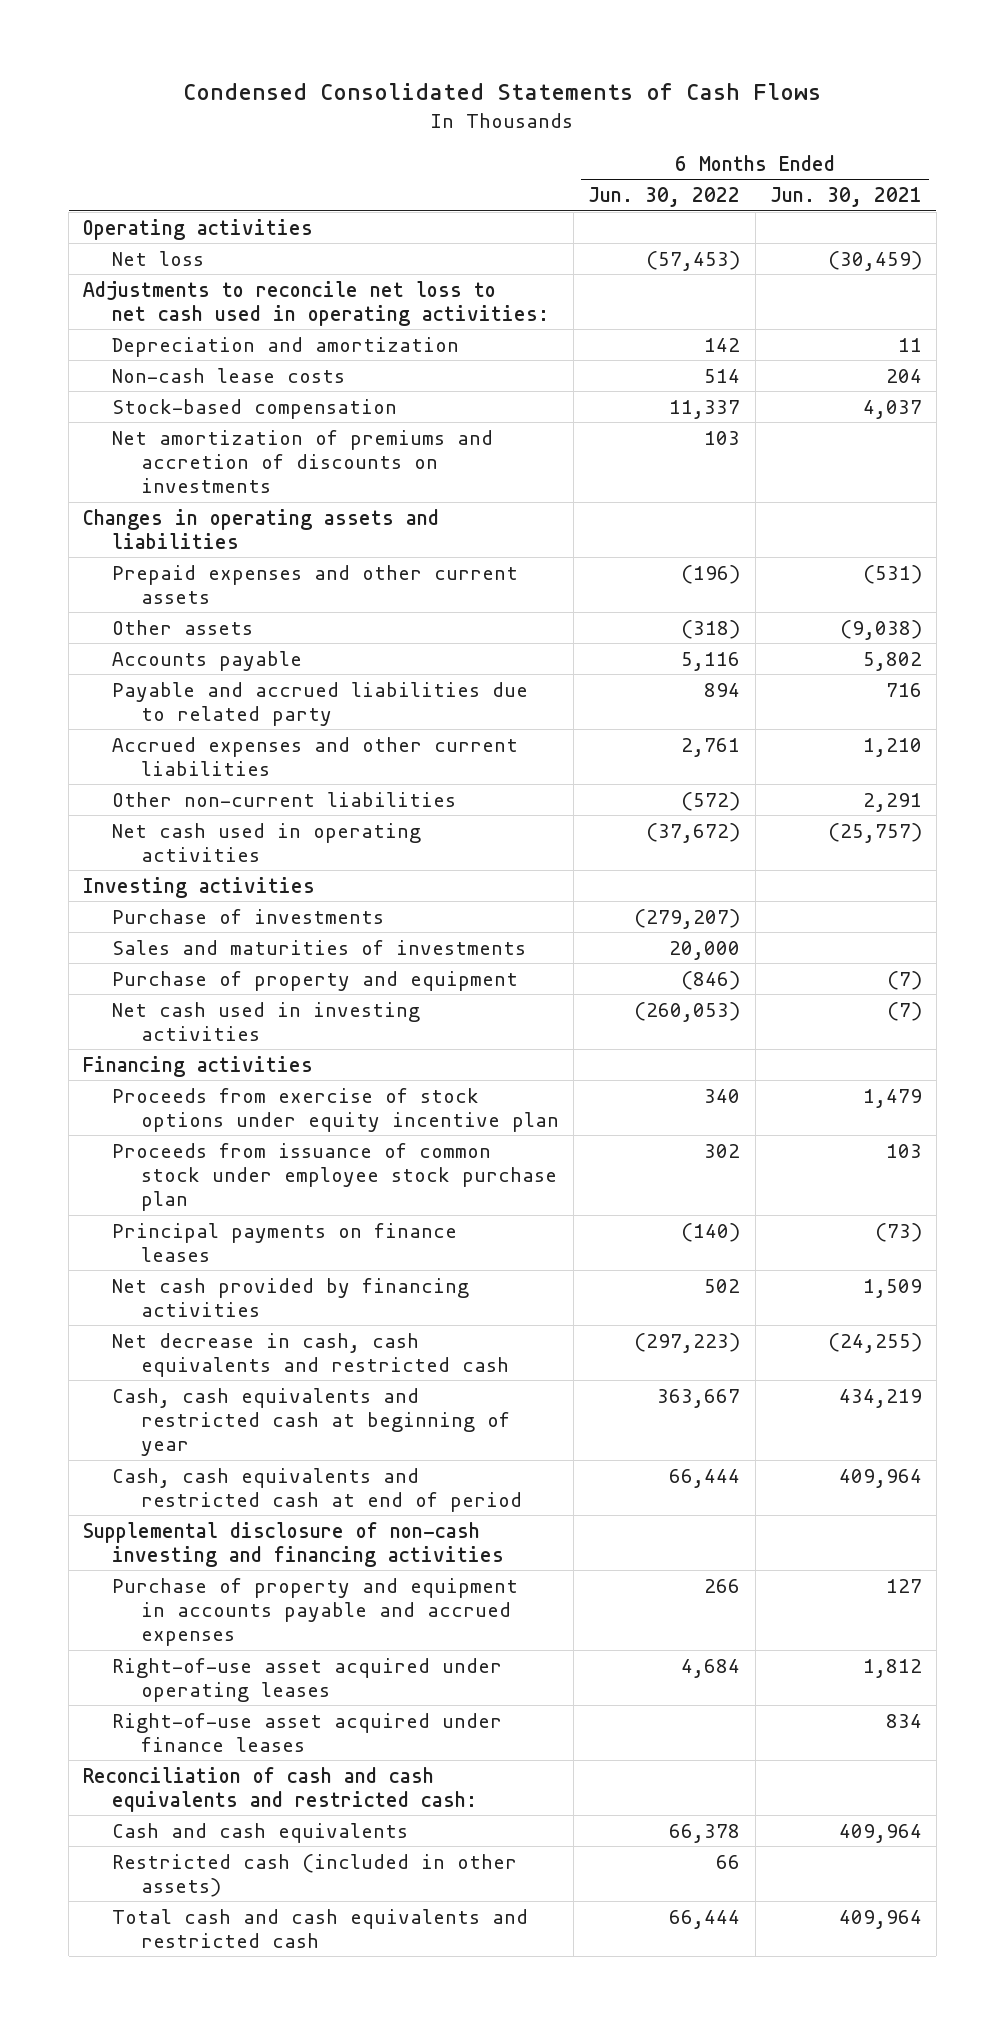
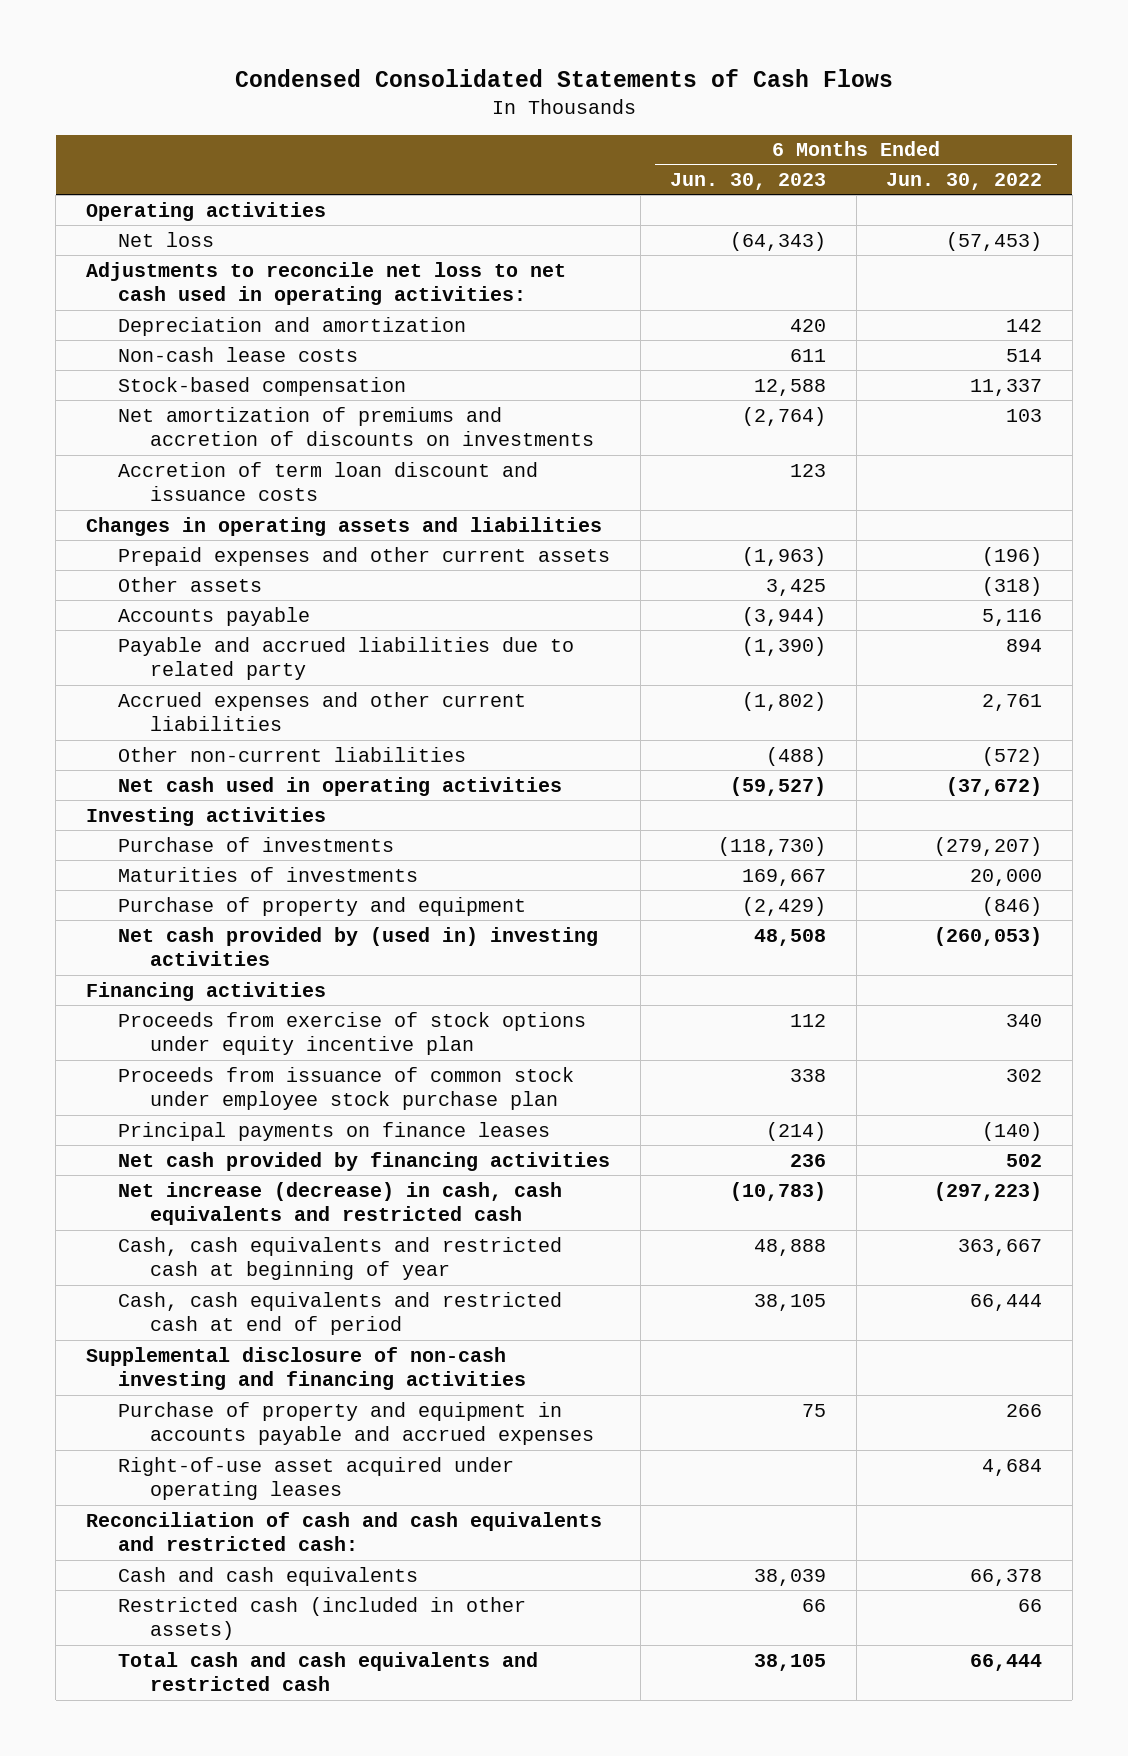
- | 6 Months Ended Jun. 30, 2022 | 6 Months Ended Jun. 30, 2021
+ | 6 Months Ended Jun. 30, 2023 | 6 Months Ended Jun. 30, 2022
+ Accretion of term loan discount and issuance costs | 123 |
- Sales and maturities of investments | 20,000 |
+ Maturities of investments | 169,667 | 20,000
- Net cash used in investing activities | (260,053) | (7)
+ Net cash provided by (used in) investing activities | 48,508 | (260,053)
- Net decrease in cash, cash equivalents and restricted cash | (297,223) | (24,255)
+ Net increase (decrease) in cash, cash equivalents and restricted cash | (10,783) | (297,223)
- Right-of-use asset acquired under finance leases | | 834

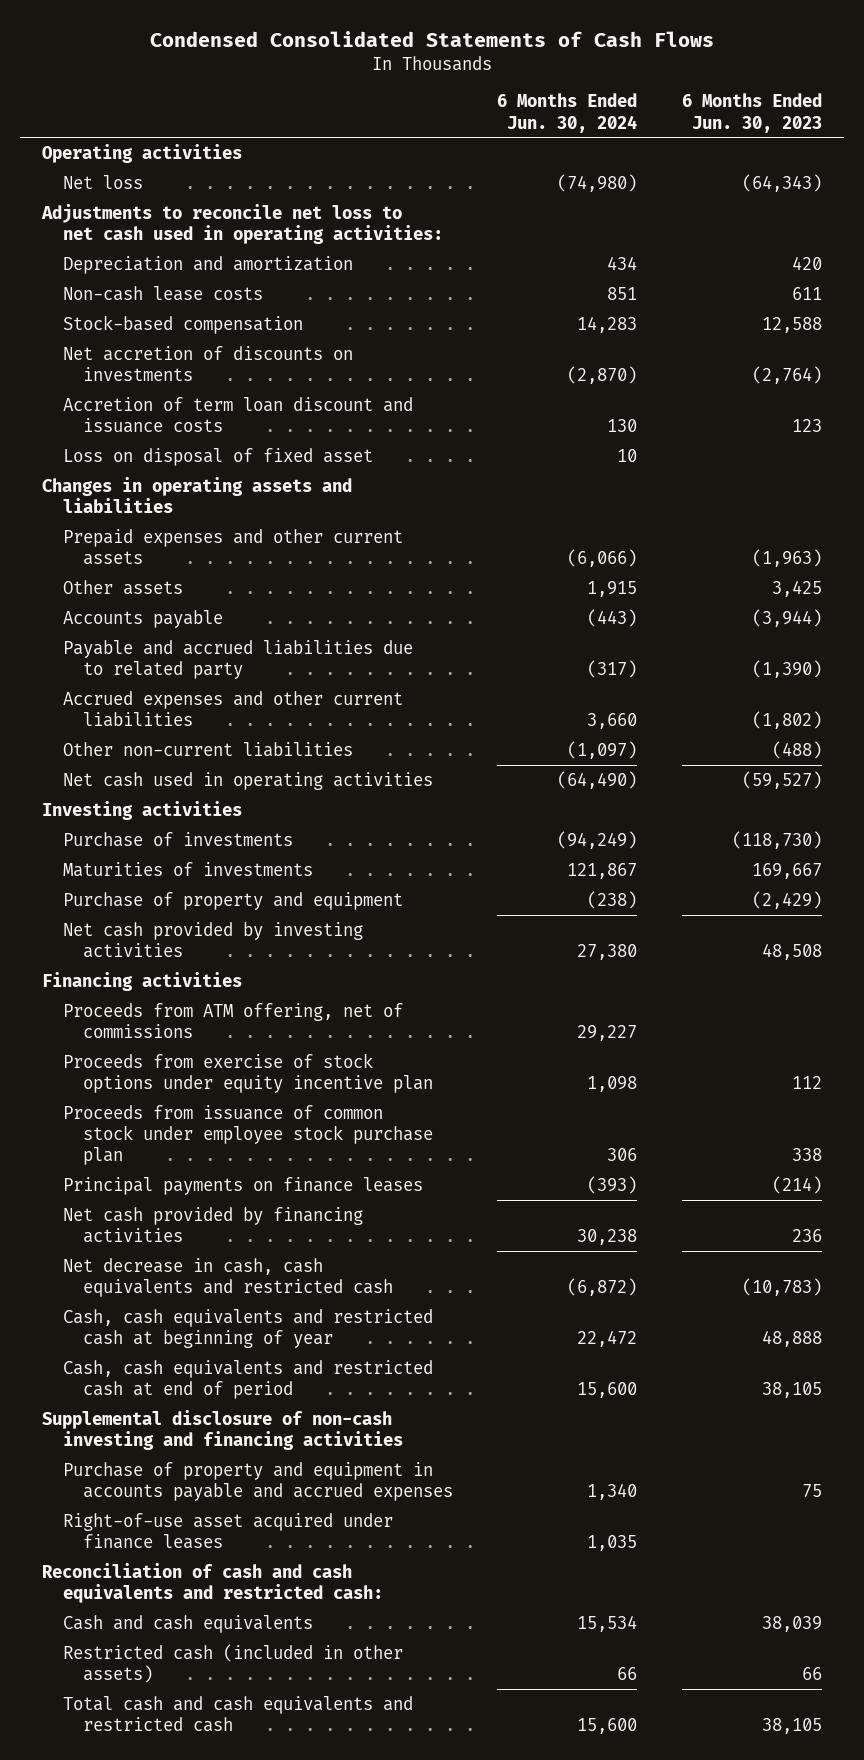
- | 6 Months Ended Jun. 30, 2023 | 6 Months Ended Jun. 30, 2022
+ | 6 Months Ended Jun. 30, 2024 | 6 Months Ended Jun. 30, 2023
- Net amortization of premiums and accretion of discounts on investments | (2,764) | 103
+ Net accretion of discounts on investments | (2,870) | (2,764)
+ Loss on disposal of fixed asset | 10 |
- Net cash provided by (used in) investing activities | 48,508 | (260,053)
+ Net cash provided by investing activities | 27,380 | 48,508
+ Proceeds from ATM offering, net of commissions | 29,227 |
- Net increase (decrease) in cash, cash equivalents and restricted cash | (10,783) | (297,223)
+ Net decrease in cash, cash equivalents and restricted cash | (6,872) | (10,783)
- Right-of-use asset acquired under operating leases | | 4,684
+ Right-of-use asset acquired under finance leases | 1,035 |

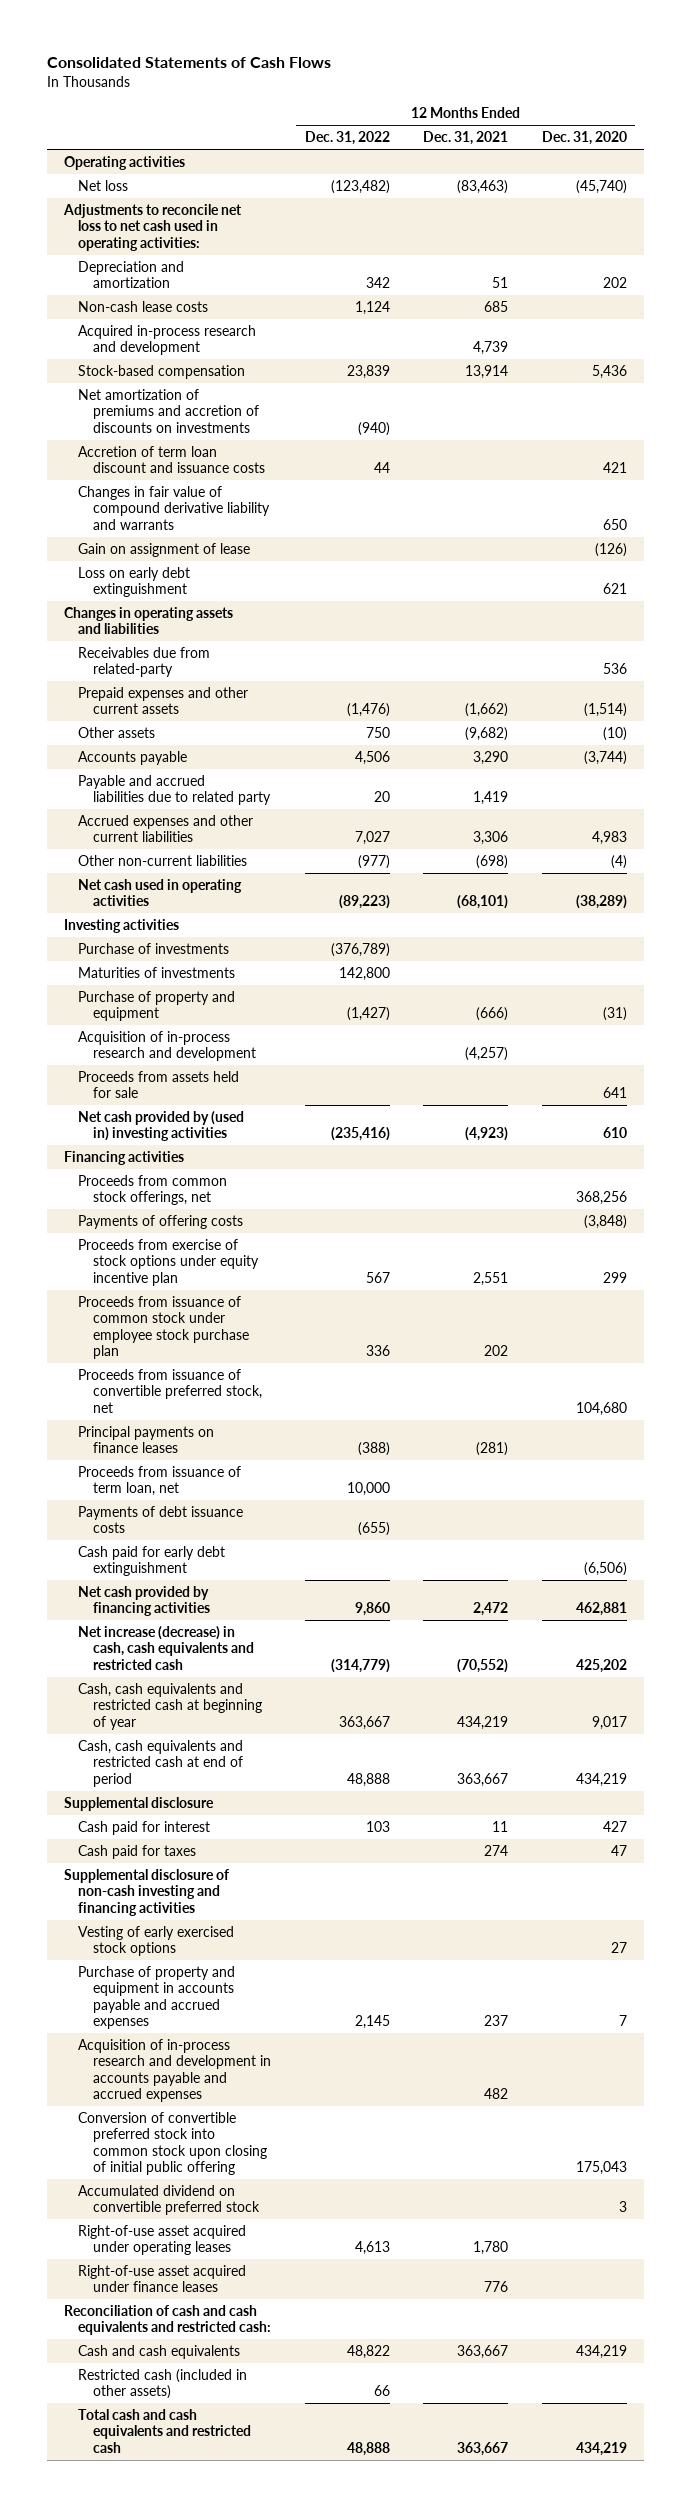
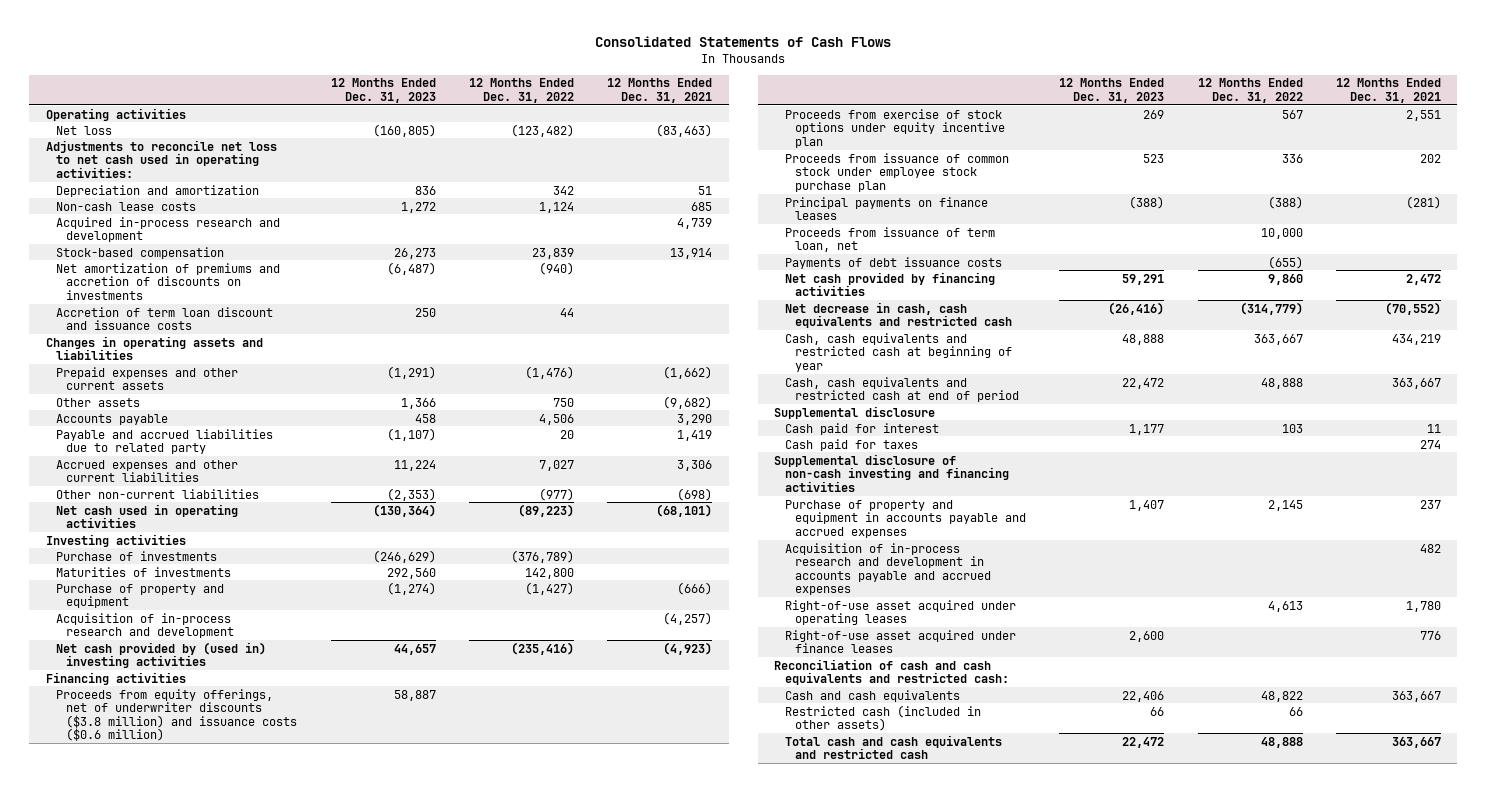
- | 12 Months Ended Dec. 31, 2022 | 12 Months Ended Dec. 31, 2021 | 12 Months Ended Dec. 31, 2020
+ | 12 Months Ended Dec. 31, 2023 | 12 Months Ended Dec. 31, 2022 | 12 Months Ended Dec. 31, 2021
- Changes in fair value of compound derivative liability and warrants | | | 650
- Gain on assignment of lease | | | (126)
- Loss on early debt extinguishment | | | 621
- Receivables due from related-party | | | 536
- Proceeds from assets held for sale | | | 641
- Proceeds from common stock offerings, net | | | 368,256
- Payments of offering costs | | | (3,848)
+ Proceeds from equity offerings, net of underwriter discounts ($3.8 million) and issuance costs ($0.6 million) | 58,887 | |
- Proceeds from issuance of convertible preferred stock, net | | | 104,680
- Cash paid for early debt extinguishment | | | (6,506)
- Net increase (decrease) in cash, cash equivalents and restricted cash | (314,779) | (70,552) | 425,202
+ Net decrease in cash, cash equivalents and restricted cash | (26,416) | (314,779) | (70,552)
- Vesting of early exercised stock options | | | 27
- Conversion of convertible preferred stock into common stock upon closing of initial public offering | | | 175,043
- Accumulated dividend on convertible preferred stock | | | 3

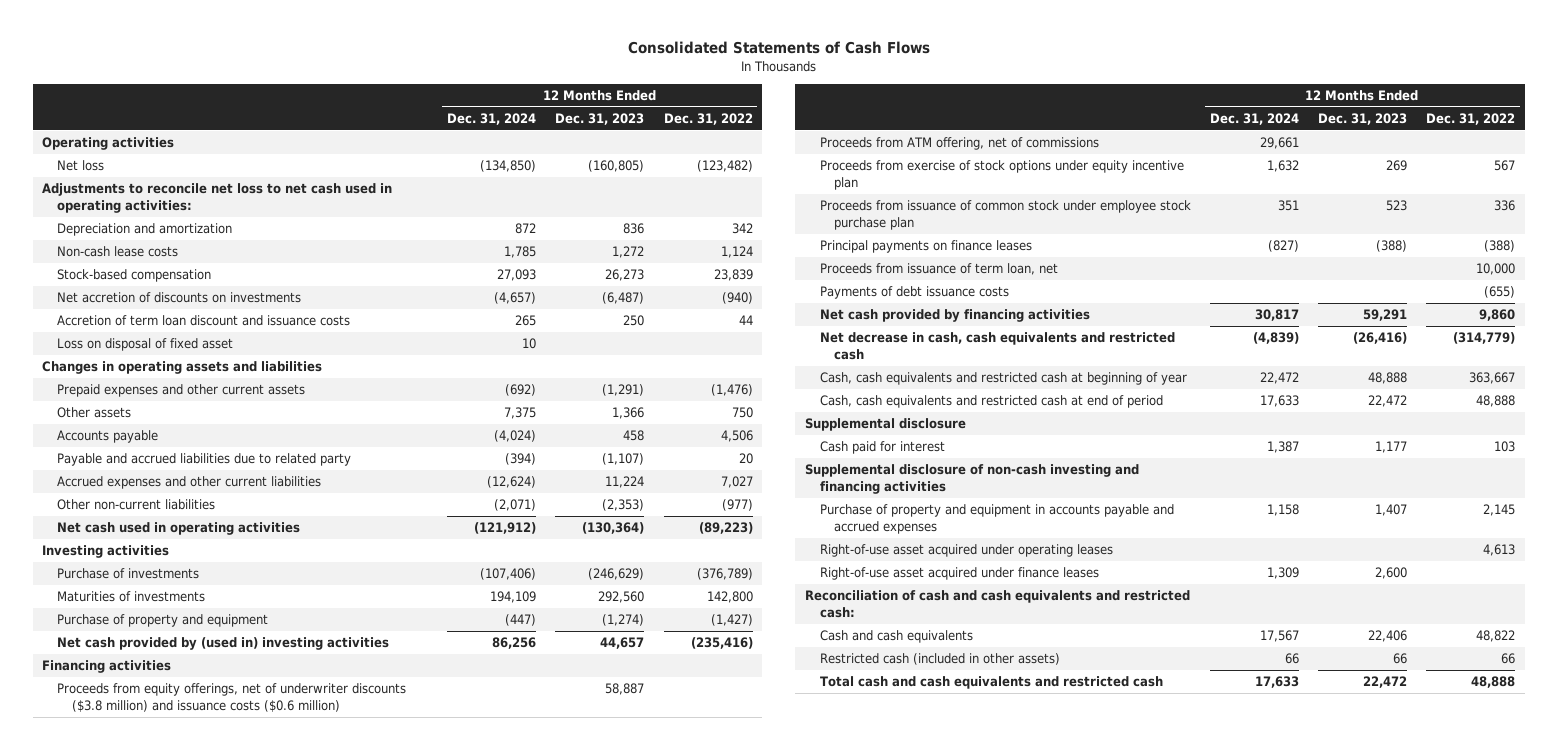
- | 12 Months Ended Dec. 31, 2023 | 12 Months Ended Dec. 31, 2022 | 12 Months Ended Dec. 31, 2021
+ | 12 Months Ended Dec. 31, 2024 | 12 Months Ended Dec. 31, 2023 | 12 Months Ended Dec. 31, 2022
- Acquired in-process research and development | | | 4,739
- Net amortization of premiums and accretion of discounts on investments | (6,487) | (940) |
+ Net accretion of discounts on investments | (4,657) | (6,487) | (940)
+ Loss on disposal of fixed asset | 10 | |
- Acquisition of in-process research and development | | | (4,257)
+ Proceeds from ATM offering, net of commissions | 29,661 | |
- Cash paid for taxes | | | 274
- Acquisition of in-process research and development in accounts payable and accrued expenses | | | 482

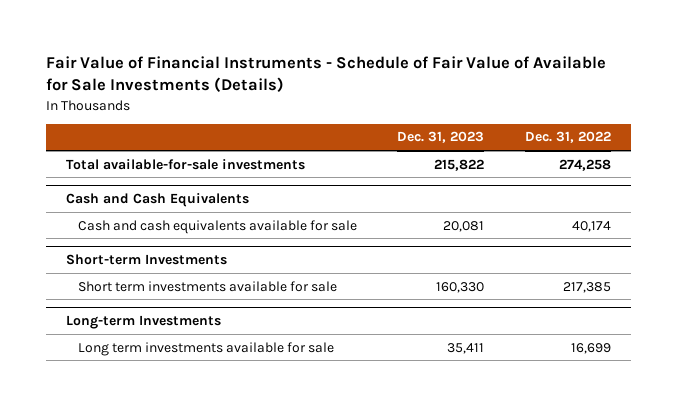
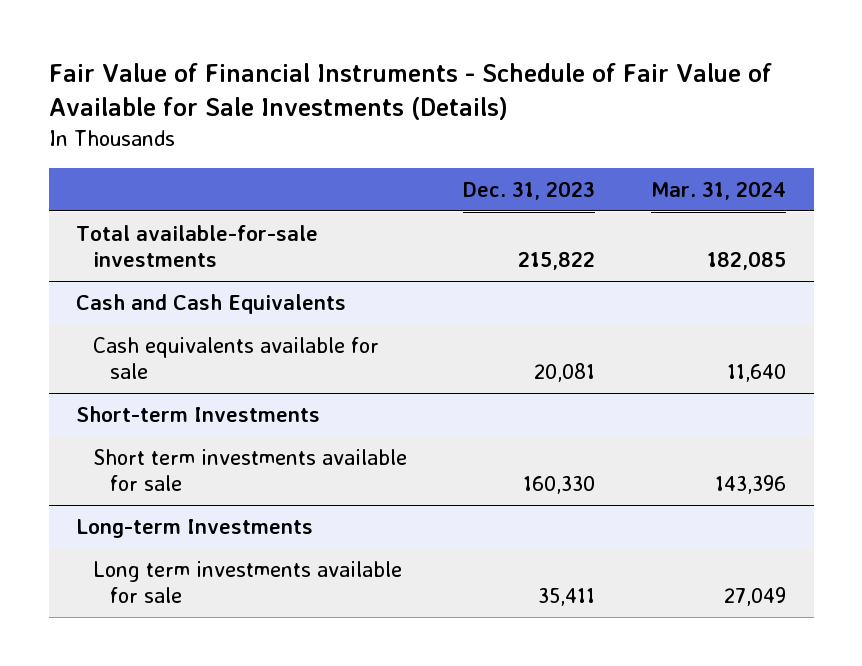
- | Dec. 31, 2023 | Dec. 31, 2022
+ | Dec. 31, 2023 | Mar. 31, 2024
@ Cash and Cash Equivalents
- Cash and cash equivalents available for sale | 20,081 | 40,174
+ Cash equivalents available for sale | 20,081 | 11,640

